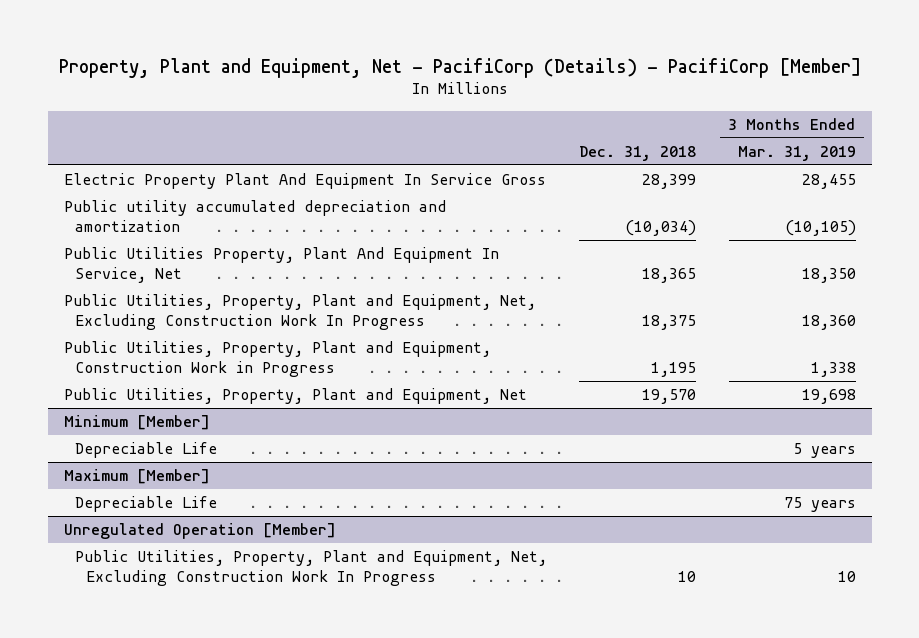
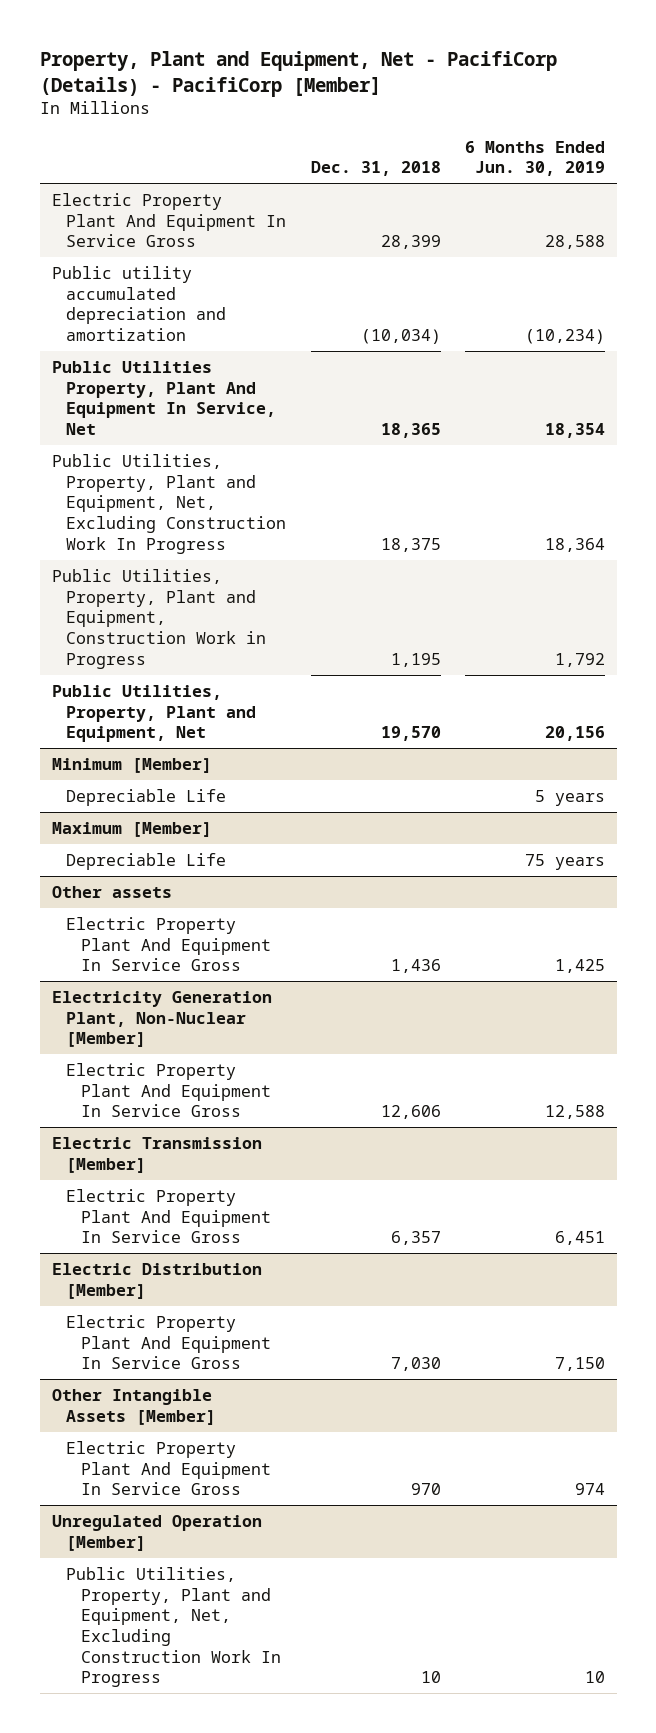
- | Dec. 31, 2018 | 3 Months Ended Mar. 31, 2019
+ | Dec. 31, 2018 | 6 Months Ended Jun. 30, 2019
+ Other assets
+ Electric Property Plant And Equipment In Service Gross | 1,436 | 1,425
+ Electricity Generation Plant, Non-Nuclear [Member]
+ Electric Property Plant And Equipment In Service Gross | 12,606 | 12,588
+ Electric Transmission [Member]
+ Electric Property Plant And Equipment In Service Gross | 6,357 | 6,451
+ Electric Distribution [Member]
+ Electric Property Plant And Equipment In Service Gross | 7,030 | 7,150
+ Other Intangible Assets [Member]
+ Electric Property Plant And Equipment In Service Gross | 970 | 974

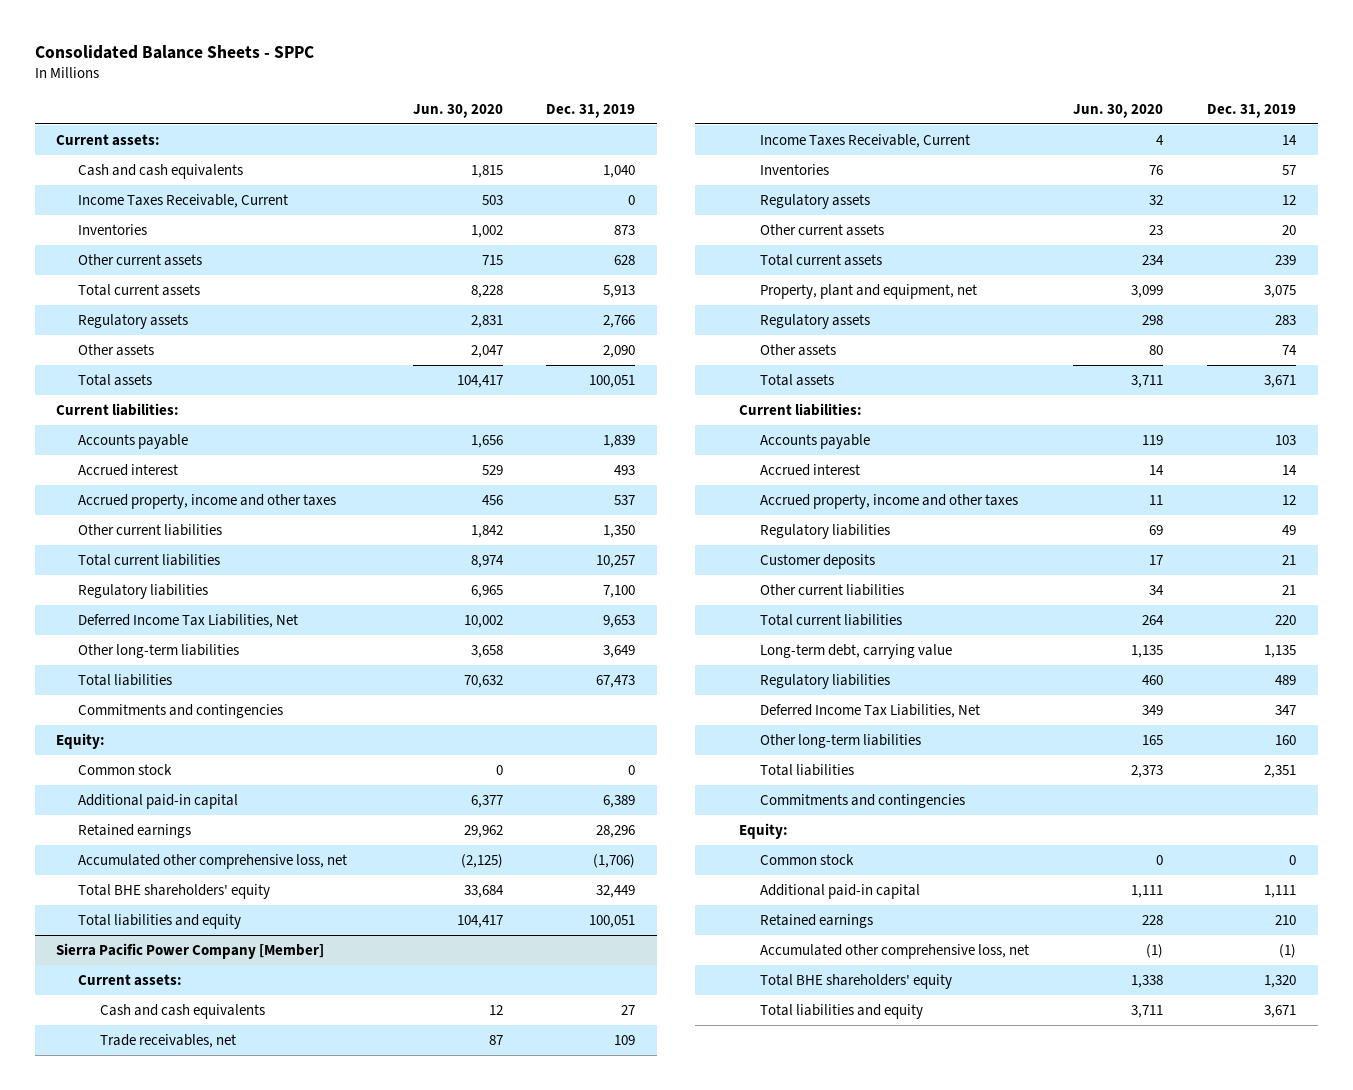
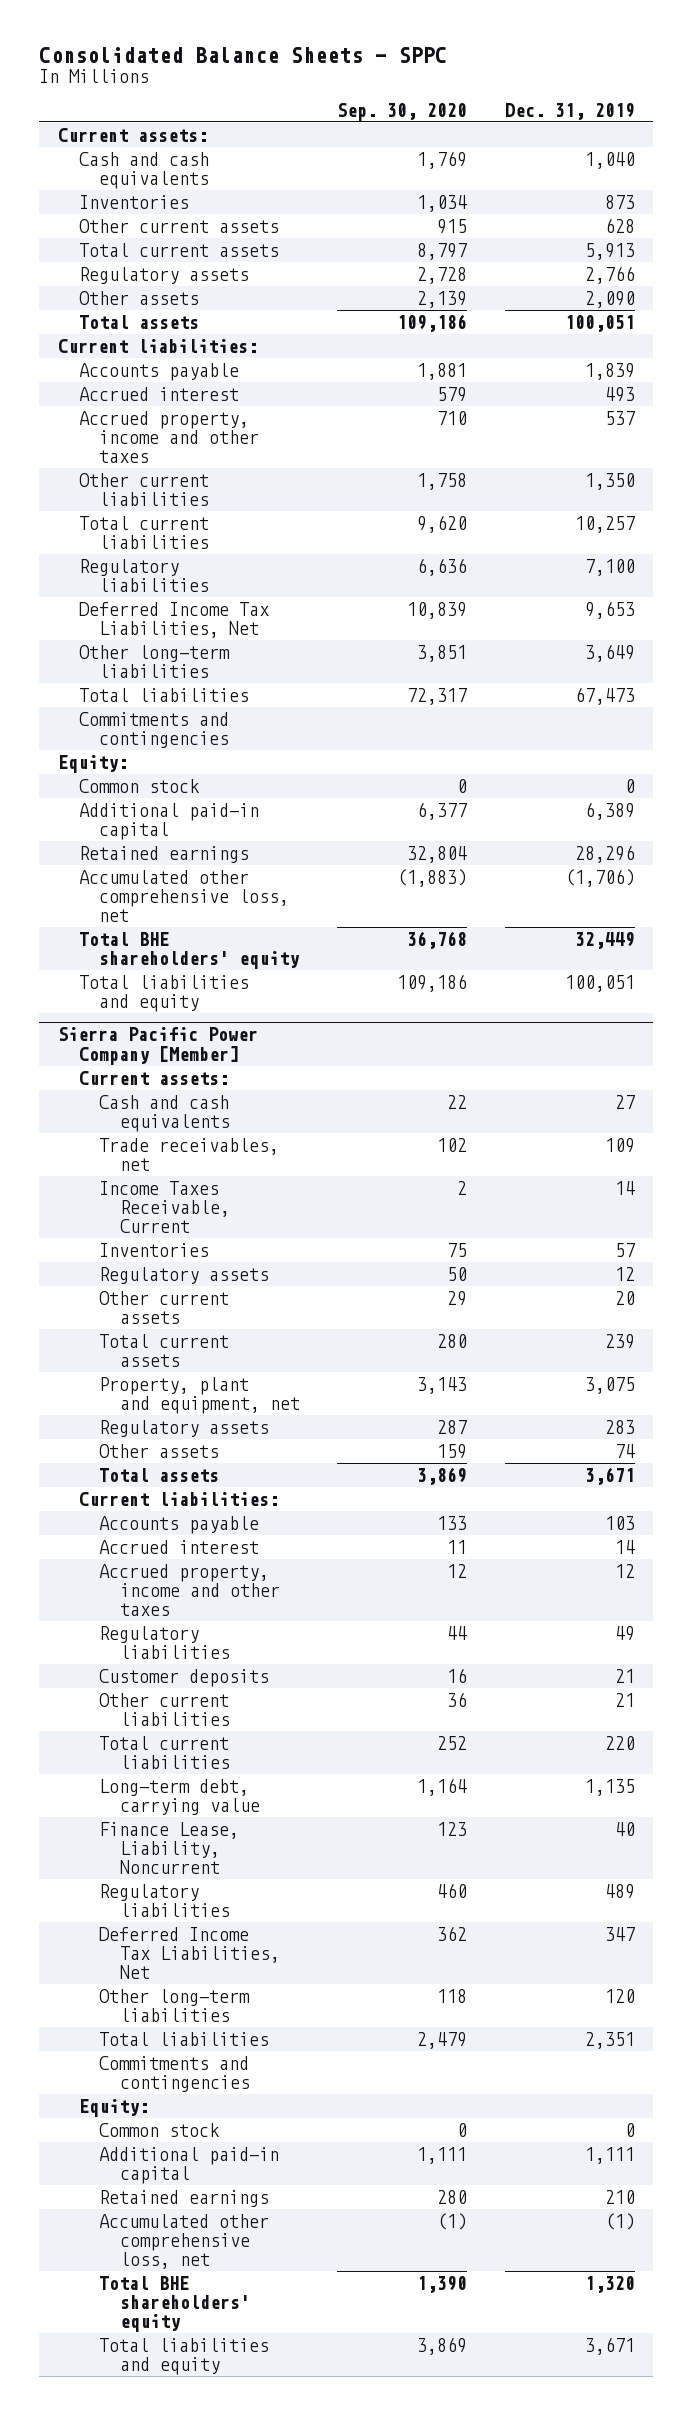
- | Jun. 30, 2020 | Dec. 31, 2019
+ | Sep. 30, 2020 | Dec. 31, 2019
- Income Taxes Receivable, Current | 503 | 0
@ Sierra Pacific Power Company [Member]
+ Finance Lease, Liability, Noncurrent | 123 | 40
- Other long-term liabilities | 165 | 160
+ Other long-term liabilities | 118 | 120

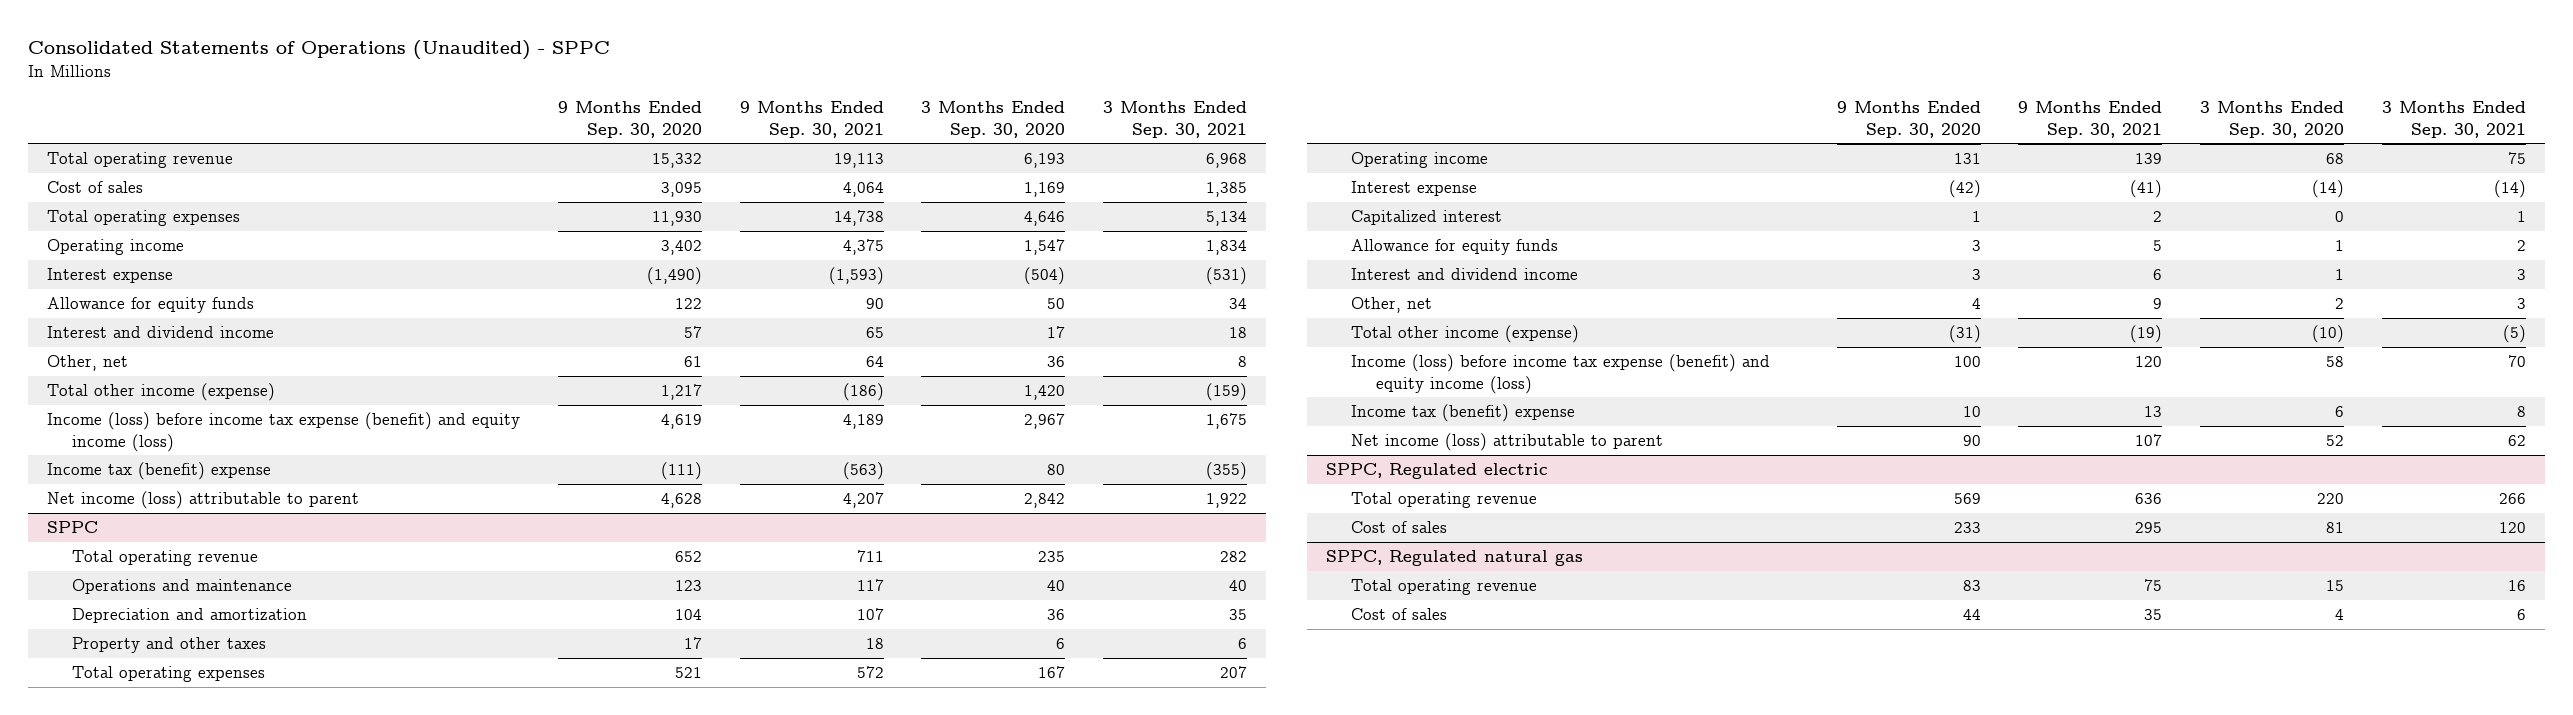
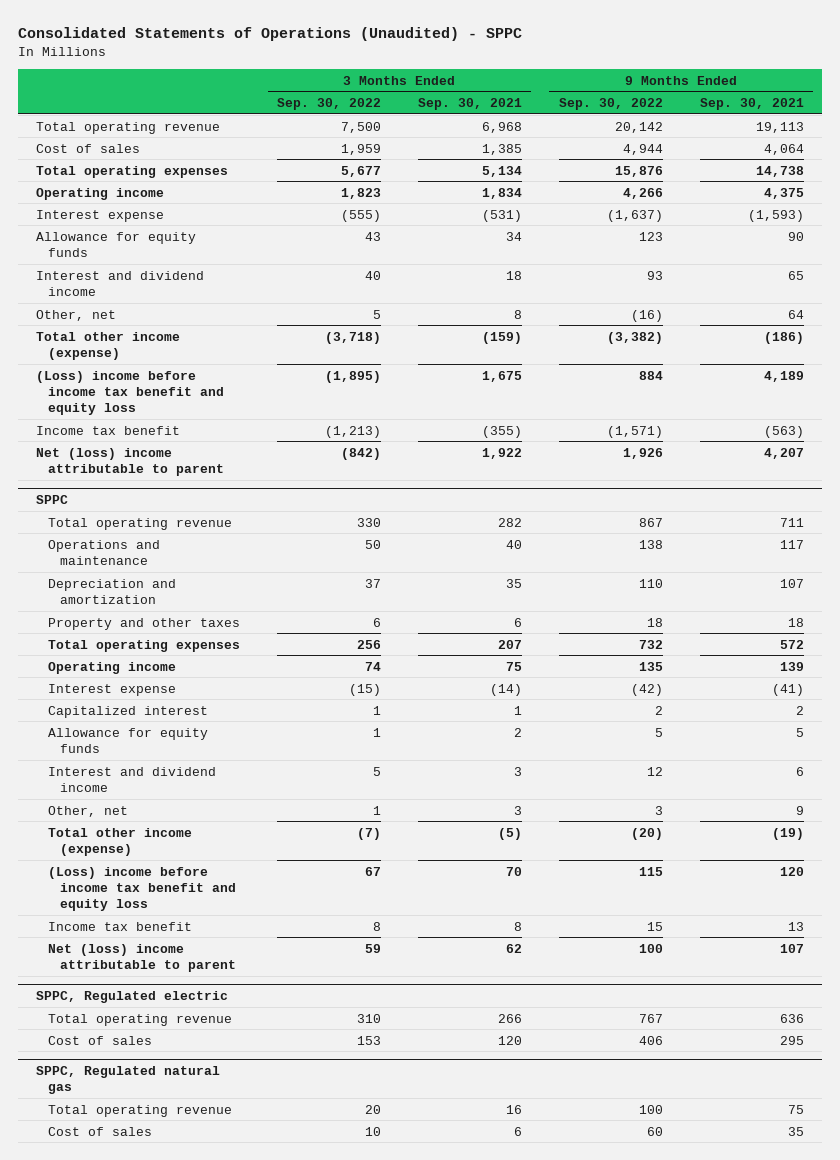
- | 9 Months Ended Sep. 30, 2020 | 9 Months Ended Sep. 30, 2021 | 3 Months Ended Sep. 30, 2020 | 3 Months Ended Sep. 30, 2021
+ | 3 Months Ended Sep. 30, 2022 | 3 Months Ended Sep. 30, 2021 | 9 Months Ended Sep. 30, 2022 | 9 Months Ended Sep. 30, 2021
- Income (loss) before income tax expense (benefit) and equity income (loss) | 4,619 | 4,189 | 2,967 | 1,675
- Income tax (benefit) expense | (111) | (563) | 80 | (355)
- Net income (loss) attributable to parent | 4,628 | 4,207 | 2,842 | 1,922
+ (Loss) income before income tax benefit and equity loss | (1,895) | 1,675 | 884 | 4,189
+ Income tax benefit | (1,213) | (355) | (1,571) | (563)
+ Net (loss) income attributable to parent | (842) | 1,922 | 1,926 | 4,207
@ SPPC
- Income (loss) before income tax expense (benefit) and equity income (loss) | 100 | 120 | 58 | 70
- Income tax (benefit) expense | 10 | 13 | 6 | 8
- Net income (loss) attributable to parent | 90 | 107 | 52 | 62
+ (Loss) income before income tax benefit and equity loss | 67 | 70 | 115 | 120
+ Income tax benefit | 8 | 8 | 15 | 13
+ Net (loss) income attributable to parent | 59 | 62 | 100 | 107

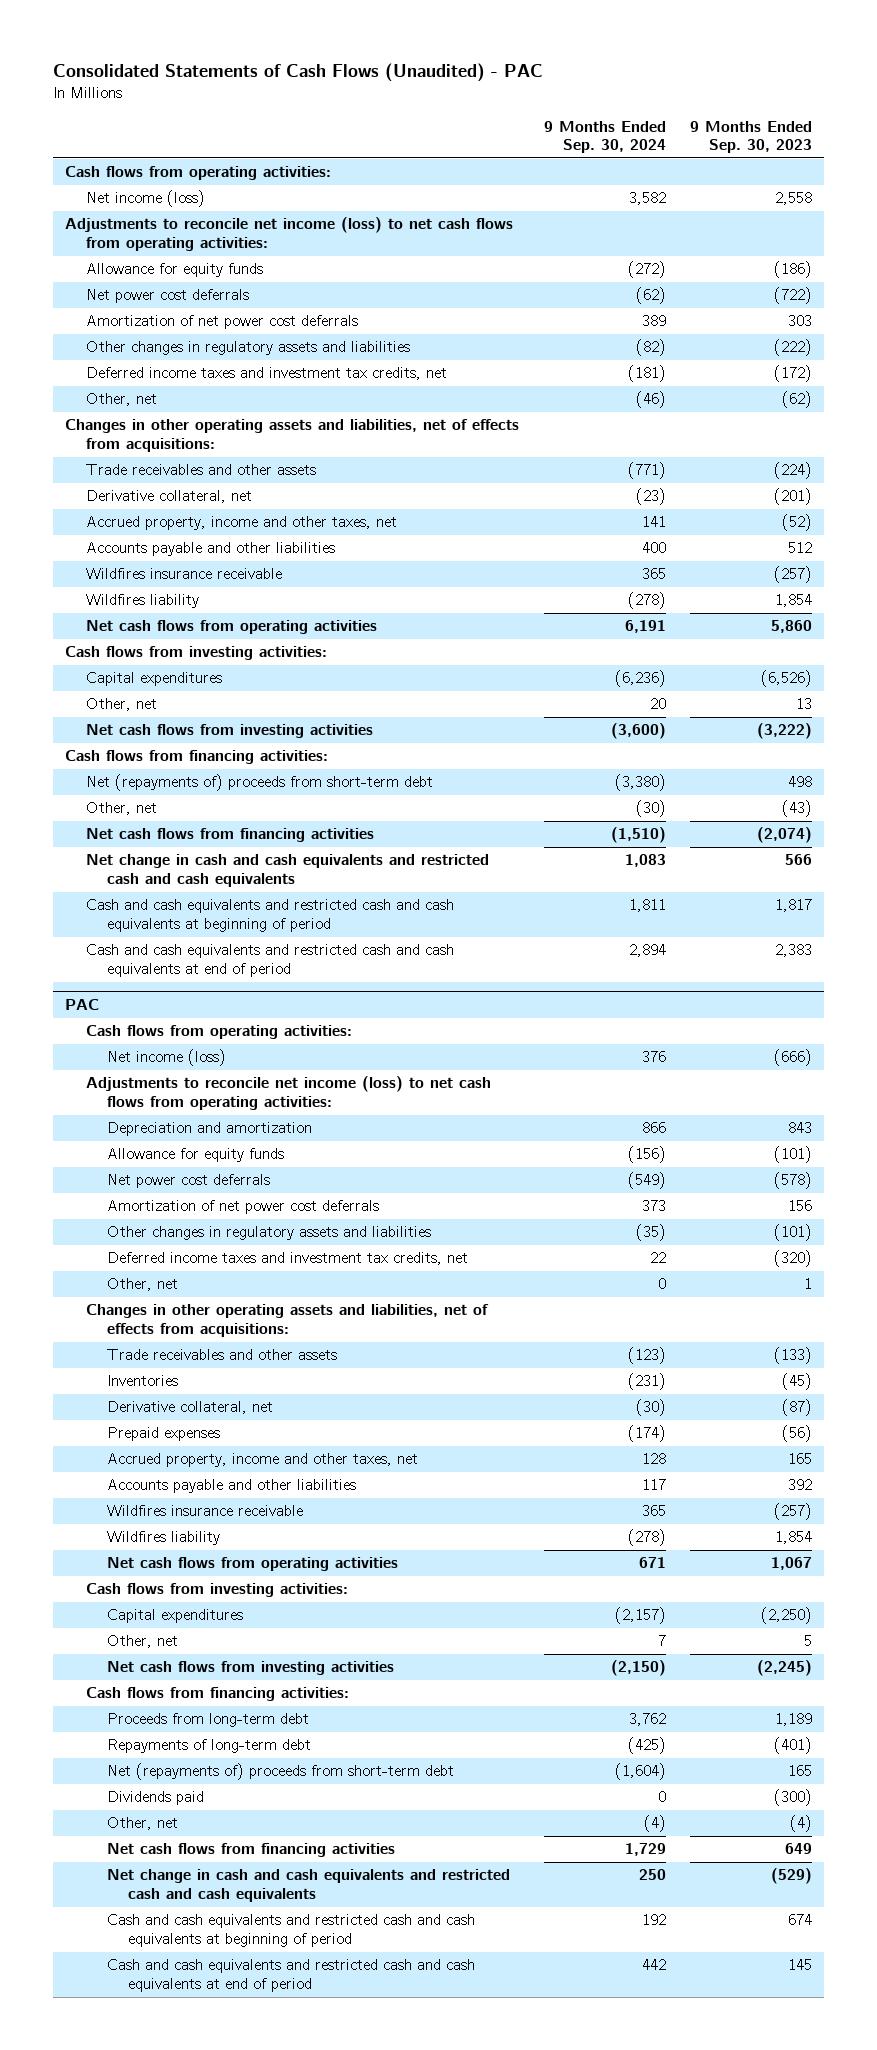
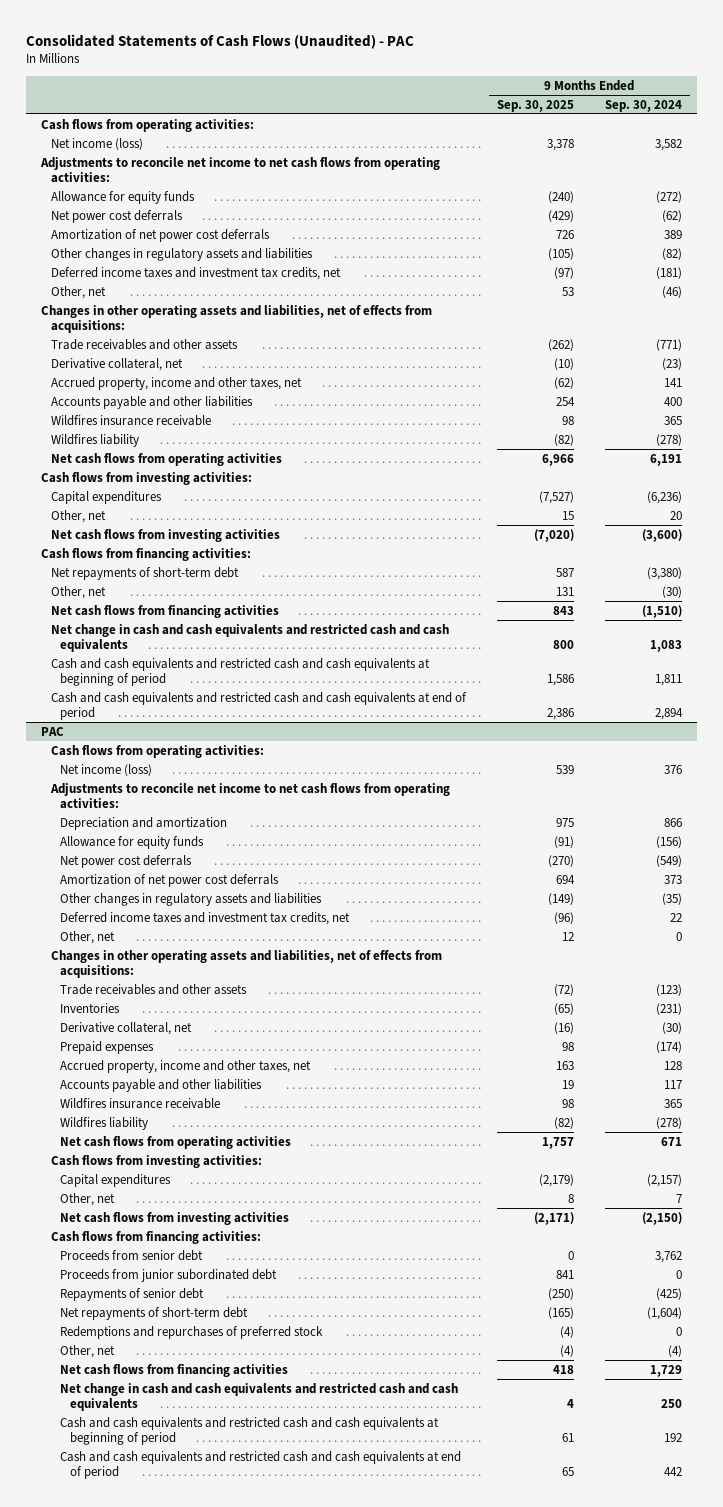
- | 9 Months Ended Sep. 30, 2024 | 9 Months Ended Sep. 30, 2023
+ | 9 Months Ended Sep. 30, 2025 | 9 Months Ended Sep. 30, 2024
- Adjustments to reconcile net income (loss) to net cash flows from operating activities:
+ Adjustments to reconcile net income to net cash flows from operating activities:
- Net (repayments of) proceeds from short-term debt | (3,380) | 498
+ Net repayments of short-term debt | 587 | (3,380)
@ PAC
- Adjustments to reconcile net income (loss) to net cash flows from operating activities:
+ Adjustments to reconcile net income to net cash flows from operating activities:
- Proceeds from long-term debt | 3,762 | 1,189
- Repayments of long-term debt | (425) | (401)
- Net (repayments of) proceeds from short-term debt | (1,604) | 165
- Dividends paid | 0 | (300)
+ Proceeds from senior debt | 0 | 3,762
+ Proceeds from junior subordinated debt | 841 | 0
+ Repayments of senior debt | (250) | (425)
+ Net repayments of short-term debt | (165) | (1,604)
+ Redemptions and repurchases of preferred stock | (4) | 0

